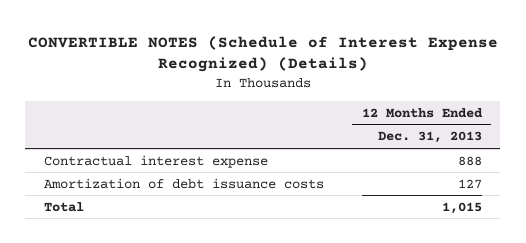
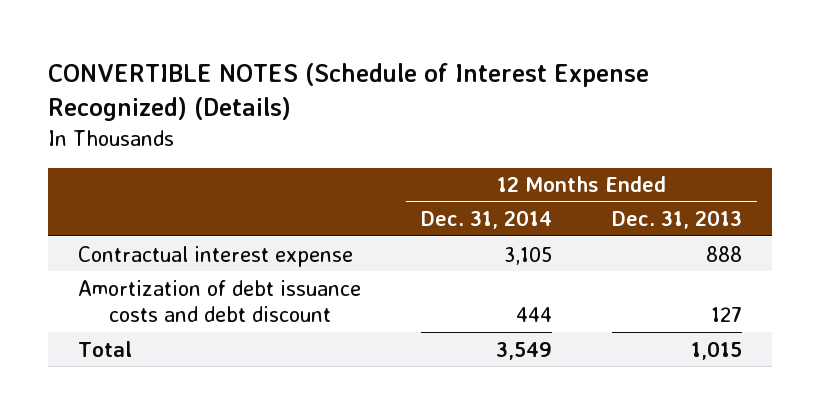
- | 12 Months Ended Dec. 31, 2013
+ | 12 Months Ended Dec. 31, 2014 | 12 Months Ended Dec. 31, 2013
- Amortization of debt issuance costs | 127
+ Amortization of debt issuance costs and debt discount | 444 | 127

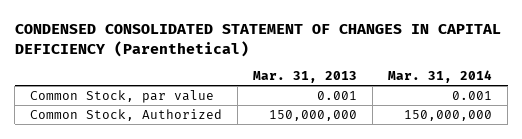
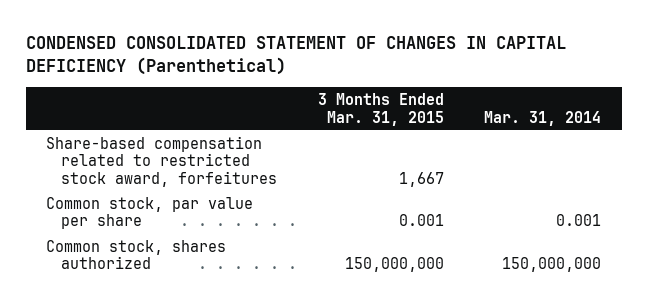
- | Mar. 31, 2013 | Mar. 31, 2014
+ | 3 Months Ended Mar. 31, 2015 | Mar. 31, 2014
- Common Stock, par value | 0.001 | 0.001
- Common Stock, Authorized | 150,000,000 | 150,000,000
+ Share-based compensation related to restricted stock award, forfeitures | 1,667 |
+ Common stock, par value per share | 0.001 | 0.001
+ Common stock, shares authorized | 150,000,000 | 150,000,000

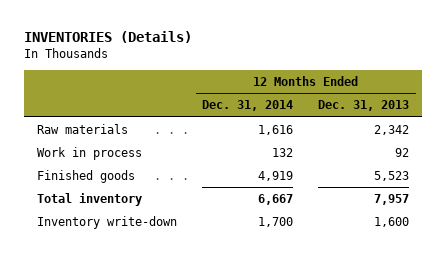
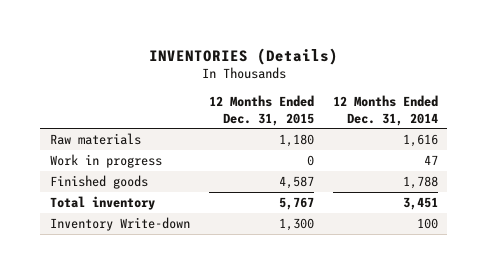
- | 12 Months Ended Dec. 31, 2014 | 12 Months Ended Dec. 31, 2013
+ | 12 Months Ended Dec. 31, 2015 | 12 Months Ended Dec. 31, 2014
- Work in process | 132 | 92
- Finished goods | 4,919 | 5,523
- Total inventory | 6,667 | 7,957
- Inventory write-down | 1,700 | 1,600
+ Work in progress | 0 | 47
+ Finished goods | 4,587 | 1,788
+ Total inventory | 5,767 | 3,451
+ Inventory Write-down | 1,300 | 100

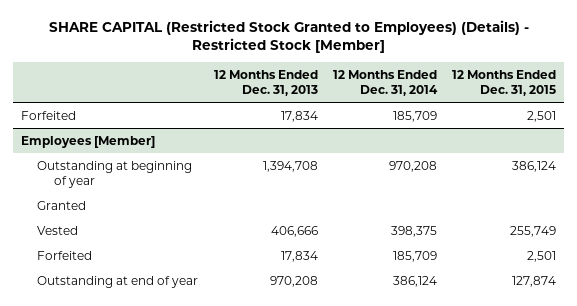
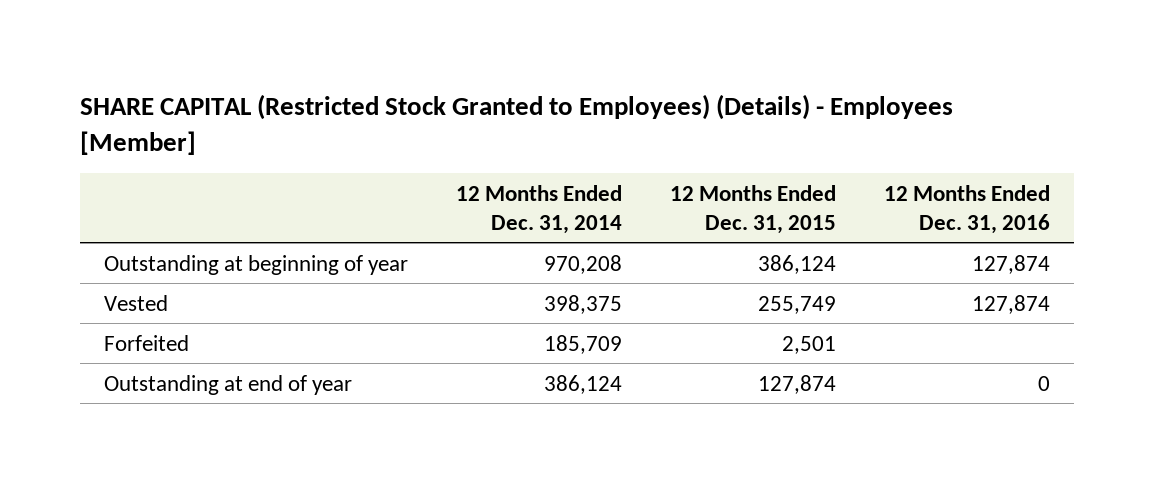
- SHARE CAPITAL (Restricted Stock Granted to Employees) (Details) - Restricted Stock [Member]
+ SHARE CAPITAL (Restricted Stock Granted to Employees) (Details) - Employees [Member]
- | 12 Months Ended Dec. 31, 2013 | 12 Months Ended Dec. 31, 2014 | 12 Months Ended Dec. 31, 2015
+ | 12 Months Ended Dec. 31, 2014 | 12 Months Ended Dec. 31, 2015 | 12 Months Ended Dec. 31, 2016
- Forfeited | 17,834 | 185,709 | 2,501
- Employees [Member]
- Granted

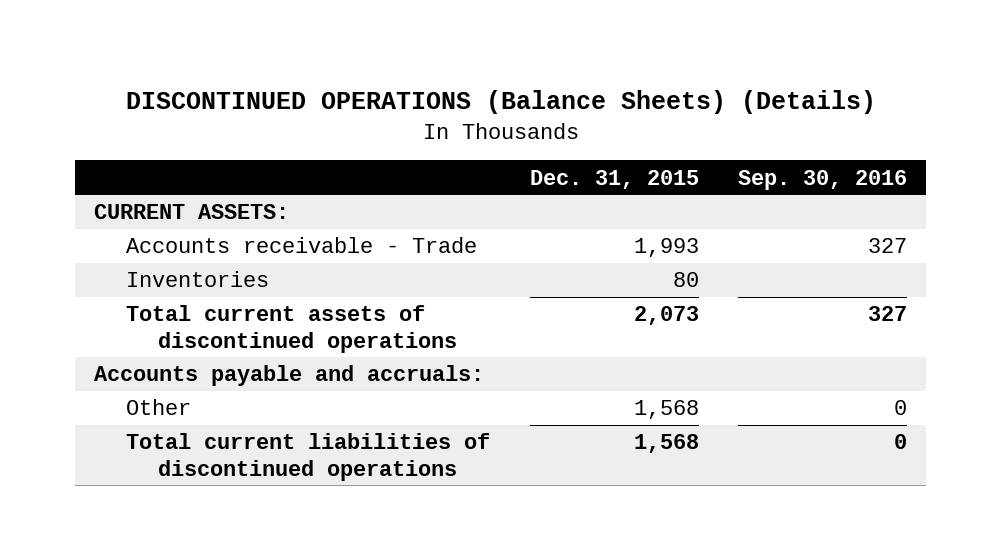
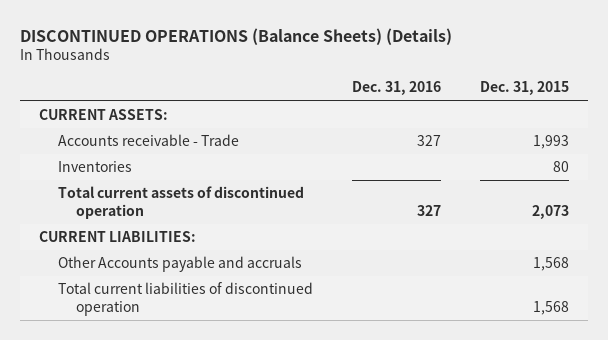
- | Dec. 31, 2015 | Sep. 30, 2016
+ | Dec. 31, 2016 | Dec. 31, 2015
- Total current assets of discontinued operations | 2,073 | 327
- Accounts payable and accruals:
- Other | 1,568 | 0
- Total current liabilities of discontinued operations | 1,568 | 0
+ Total current assets of discontinued operation | 327 | 2,073
+ CURRENT LIABILITIES:
+ Other Accounts payable and accruals | | 1,568
+ Total current liabilities of discontinued operation | | 1,568

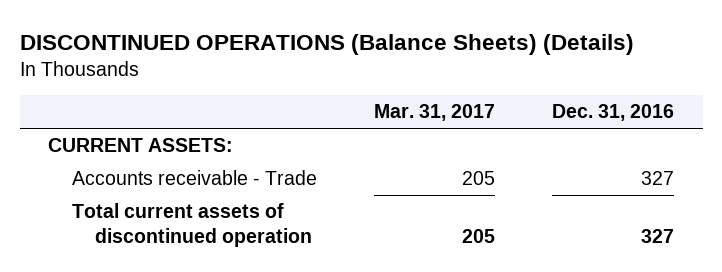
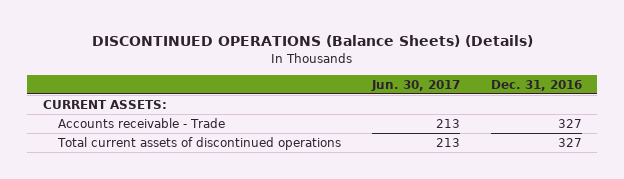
- | Mar. 31, 2017 | Dec. 31, 2016
+ | Jun. 30, 2017 | Dec. 31, 2016
- Total current assets of discontinued operation | 205 | 327
+ Total current assets of discontinued operations | 213 | 327

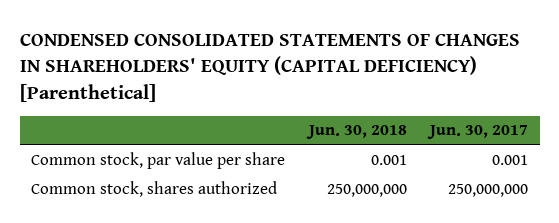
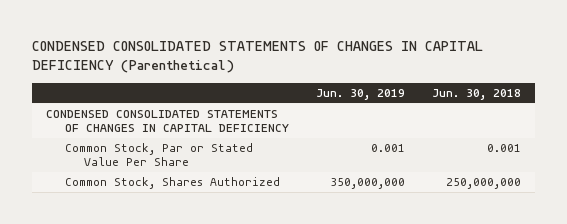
- CONDENSED CONSOLIDATED STATEMENTS OF CHANGES IN SHAREHOLDERS' EQUITY (CAPITAL DEFICIENCY) [Parenthetical]
+ CONDENSED CONSOLIDATED STATEMENTS OF CHANGES IN CAPITAL DEFICIENCY (Parenthetical)
- | Jun. 30, 2018 | Jun. 30, 2017
+ | Jun. 30, 2019 | Jun. 30, 2018
- Common stock, par value per share | 0.001 | 0.001
- Common stock, shares authorized | 250,000,000 | 250,000,000
+ CONDENSED CONSOLIDATED STATEMENTS OF CHANGES IN CAPITAL DEFICIENCY
+ Common Stock, Par or Stated Value Per Share | 0.001 | 0.001
+ Common Stock, Shares Authorized | 350,000,000 | 250,000,000

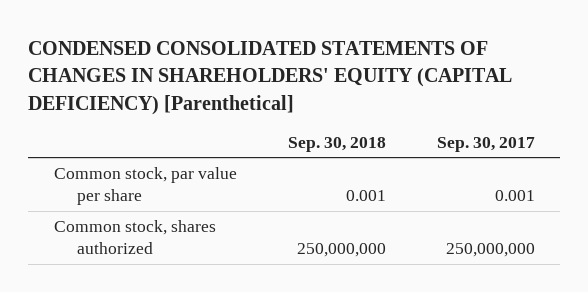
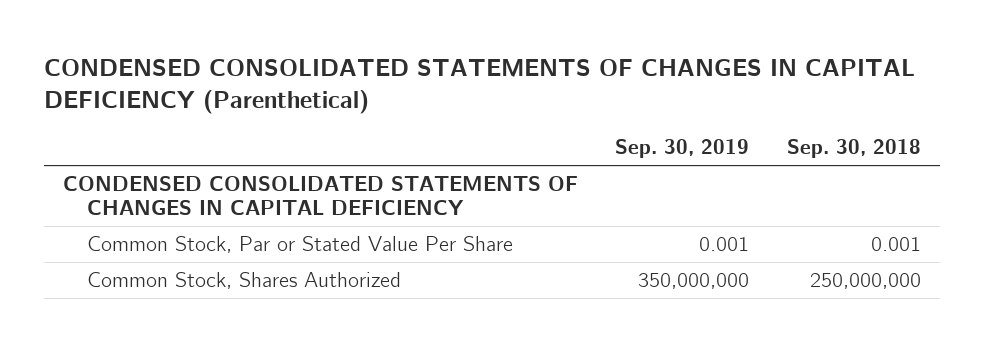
- CONDENSED CONSOLIDATED STATEMENTS OF CHANGES IN SHAREHOLDERS' EQUITY (CAPITAL DEFICIENCY) [Parenthetical]
+ CONDENSED CONSOLIDATED STATEMENTS OF CHANGES IN CAPITAL DEFICIENCY (Parenthetical)
- | Sep. 30, 2018 | Sep. 30, 2017
+ | Sep. 30, 2019 | Sep. 30, 2018
- Common stock, par value per share | 0.001 | 0.001
- Common stock, shares authorized | 250,000,000 | 250,000,000
+ CONDENSED CONSOLIDATED STATEMENTS OF CHANGES IN CAPITAL DEFICIENCY
+ Common Stock, Par or Stated Value Per Share | 0.001 | 0.001
+ Common Stock, Shares Authorized | 350,000,000 | 250,000,000

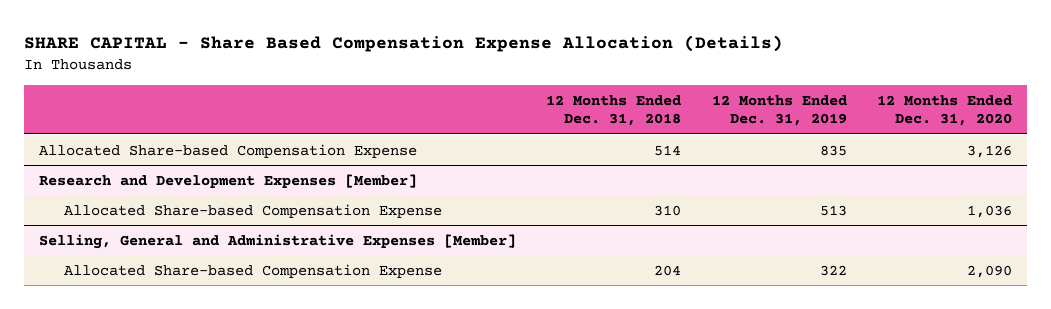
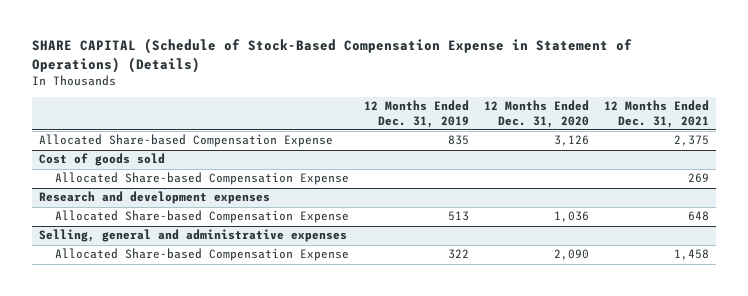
- SHARE CAPITAL - Share Based Compensation Expense Allocation (Details)
+ SHARE CAPITAL (Schedule of Stock-Based Compensation Expense in Statement of Operations) (Details)
- | 12 Months Ended Dec. 31, 2018 | 12 Months Ended Dec. 31, 2019 | 12 Months Ended Dec. 31, 2020
+ | 12 Months Ended Dec. 31, 2019 | 12 Months Ended Dec. 31, 2020 | 12 Months Ended Dec. 31, 2021
- Research and Development Expenses [Member]
+ Cost of goods sold
+ Allocated Share-based Compensation Expense | | | 269
+ Research and development expenses
- Selling, General and Administrative Expenses [Member]
+ Selling, general and administrative expenses

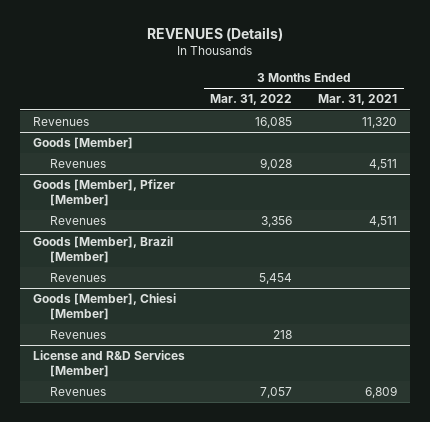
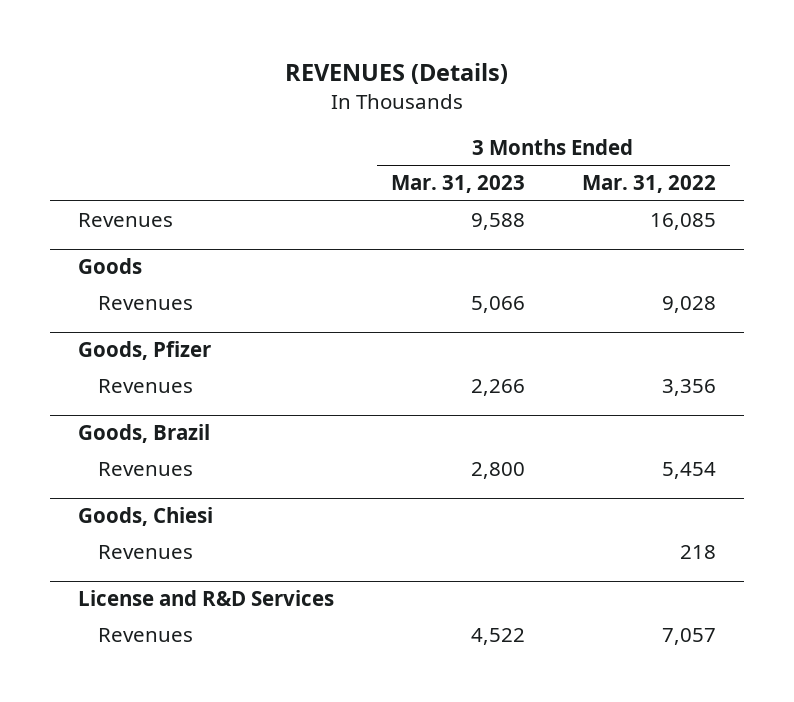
- | 3 Months Ended Mar. 31, 2022 | 3 Months Ended Mar. 31, 2021
+ | 3 Months Ended Mar. 31, 2023 | 3 Months Ended Mar. 31, 2022
- Goods [Member]
+ Goods
- Goods [Member], Pfizer [Member]
+ Goods, Pfizer
- Goods [Member], Brazil [Member]
+ Goods, Brazil
- Goods [Member], Chiesi [Member]
+ Goods, Chiesi
- License and R&D Services [Member]
+ License and R&D Services

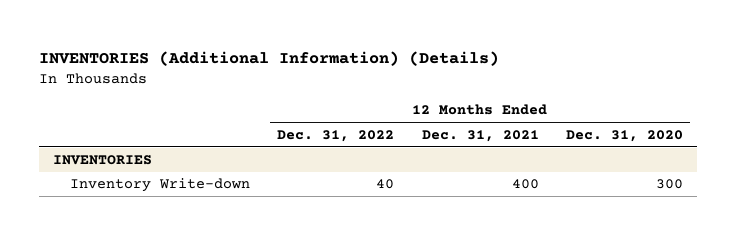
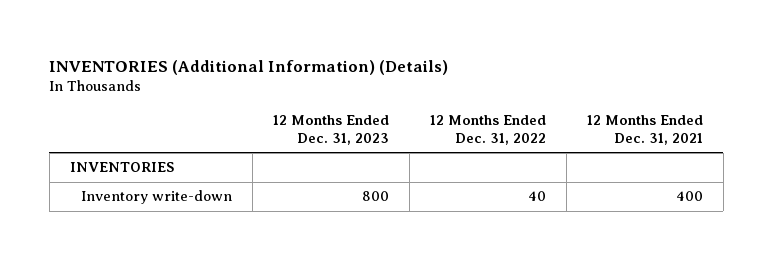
- | 12 Months Ended Dec. 31, 2022 | 12 Months Ended Dec. 31, 2021 | 12 Months Ended Dec. 31, 2020
+ | 12 Months Ended Dec. 31, 2023 | 12 Months Ended Dec. 31, 2022 | 12 Months Ended Dec. 31, 2021
- Inventory Write-down | 40 | 400 | 300
+ Inventory write-down | 800 | 40 | 400

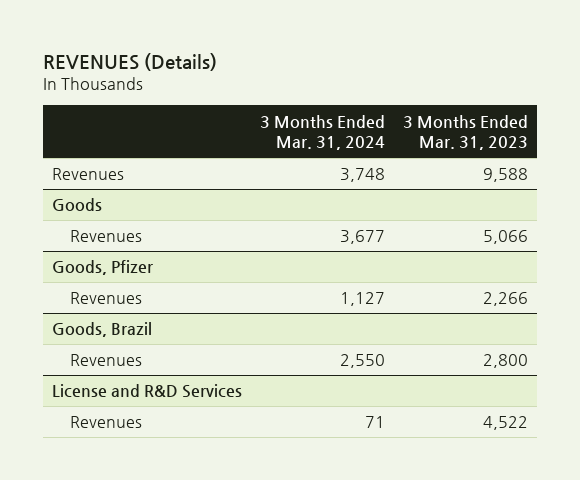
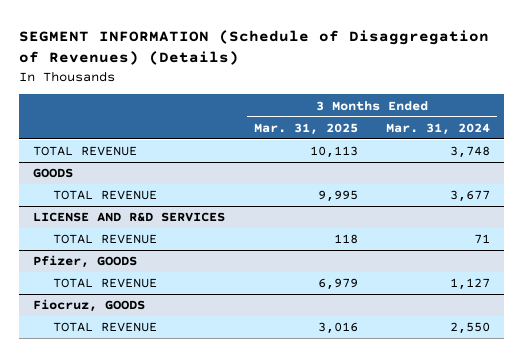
- REVENUES (Details)
+ SEGMENT INFORMATION (Schedule of Disaggregation of Revenues) (Details)
- | 3 Months Ended Mar. 31, 2024 | 3 Months Ended Mar. 31, 2023
+ | 3 Months Ended Mar. 31, 2025 | 3 Months Ended Mar. 31, 2024
- Revenues | 3,748 | 9,588
- Goods
- Revenues | 3,677 | 5,066
- Goods, Pfizer
- Revenues | 1,127 | 2,266
- Goods, Brazil
- Revenues | 2,550 | 2,800
- License and R&D Services
- Revenues | 71 | 4,522
+ TOTAL REVENUE | 10,113 | 3,748
+ GOODS
+ TOTAL REVENUE | 9,995 | 3,677
+ LICENSE AND R&D SERVICES
+ TOTAL REVENUE | 118 | 71
+ Pfizer, GOODS
+ TOTAL REVENUE | 6,979 | 1,127
+ Fiocruz, GOODS
+ TOTAL REVENUE | 3,016 | 2,550

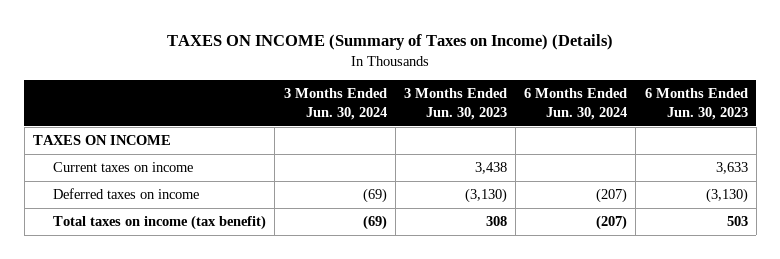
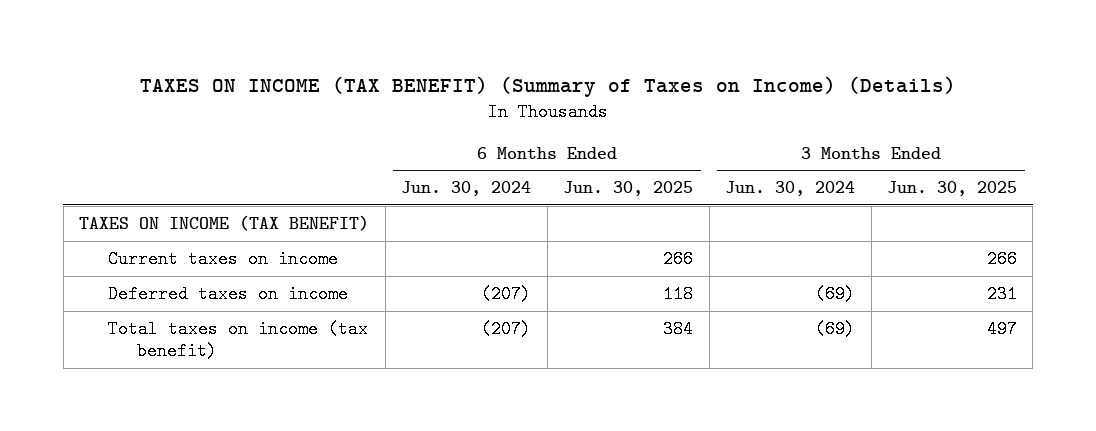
- TAXES ON INCOME (Summary of Taxes on Income) (Details)
+ TAXES ON INCOME (TAX BENEFIT) (Summary of Taxes on Income) (Details)
- | 3 Months Ended Jun. 30, 2024 | 3 Months Ended Jun. 30, 2023 | 6 Months Ended Jun. 30, 2024 | 6 Months Ended Jun. 30, 2023
+ | 6 Months Ended Jun. 30, 2024 | 6 Months Ended Jun. 30, 2025 | 3 Months Ended Jun. 30, 2024 | 3 Months Ended Jun. 30, 2025
- TAXES ON INCOME
+ TAXES ON INCOME (TAX BENEFIT)

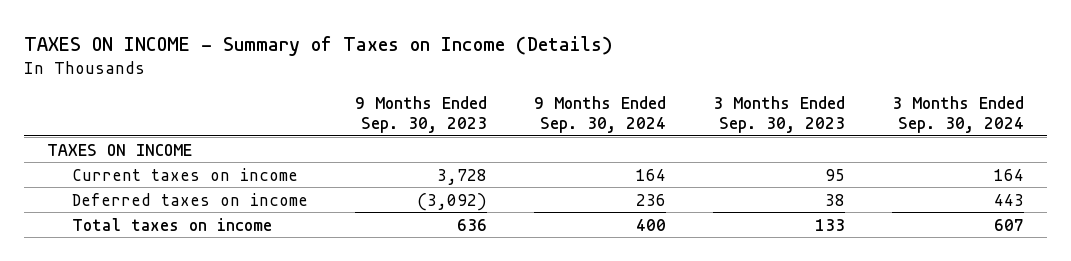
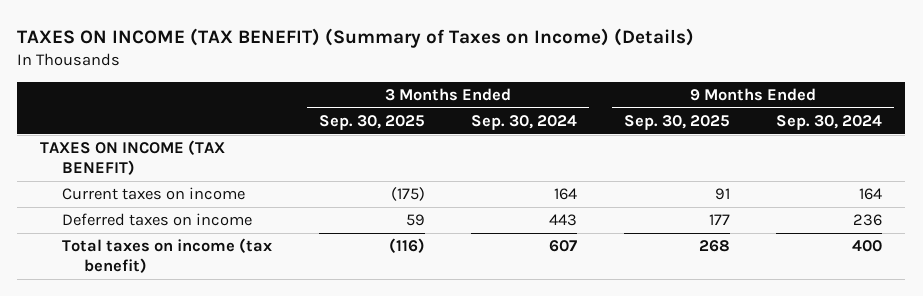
- TAXES ON INCOME - Summary of Taxes on Income (Details)
+ TAXES ON INCOME (TAX BENEFIT) (Summary of Taxes on Income) (Details)
- | 9 Months Ended Sep. 30, 2023 | 9 Months Ended Sep. 30, 2024 | 3 Months Ended Sep. 30, 2023 | 3 Months Ended Sep. 30, 2024
+ | 3 Months Ended Sep. 30, 2025 | 3 Months Ended Sep. 30, 2024 | 9 Months Ended Sep. 30, 2025 | 9 Months Ended Sep. 30, 2024
- TAXES ON INCOME
+ TAXES ON INCOME (TAX BENEFIT)
- Total taxes on income | 636 | 400 | 133 | 607
+ Total taxes on income (tax benefit) | (116) | 607 | 268 | 400

